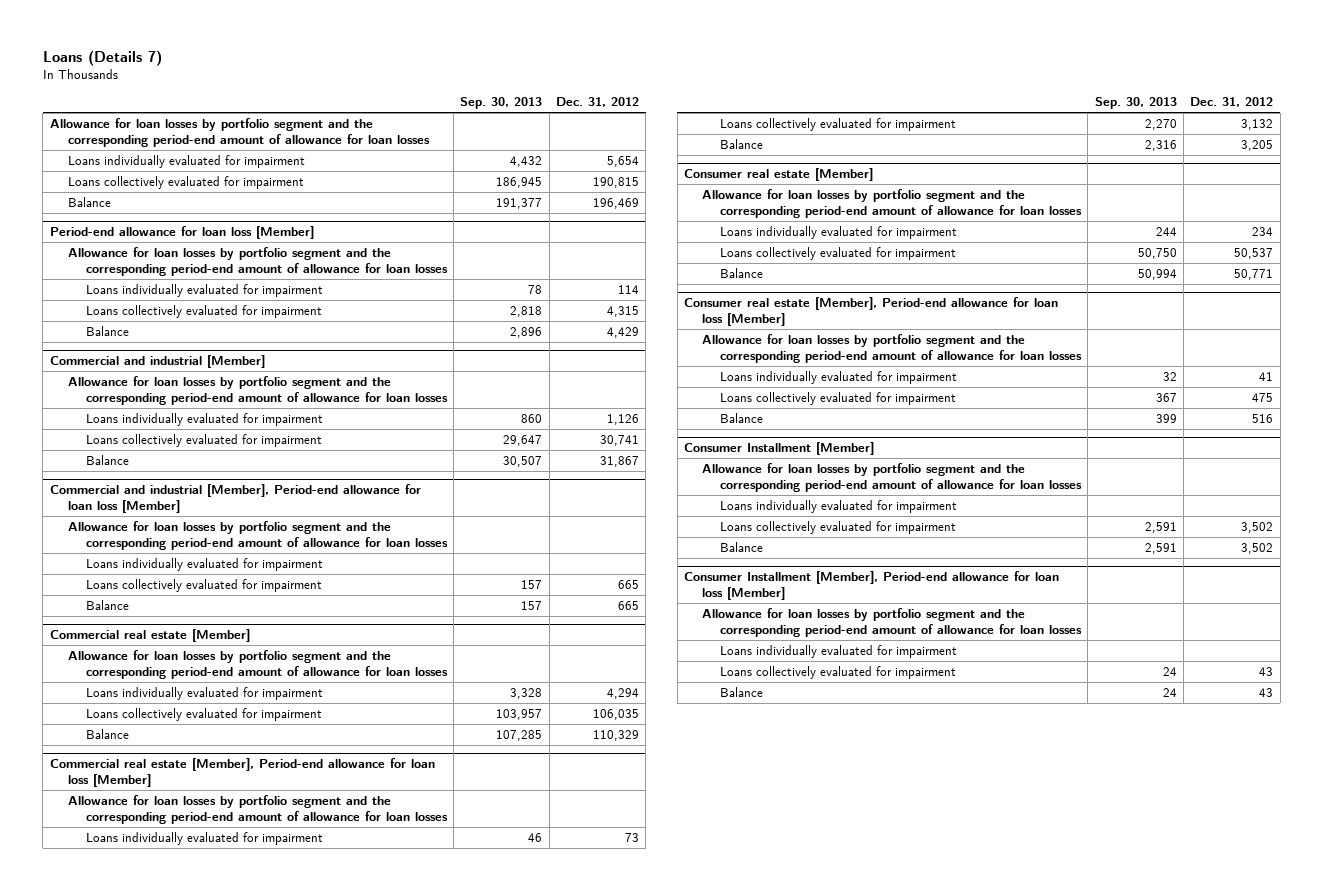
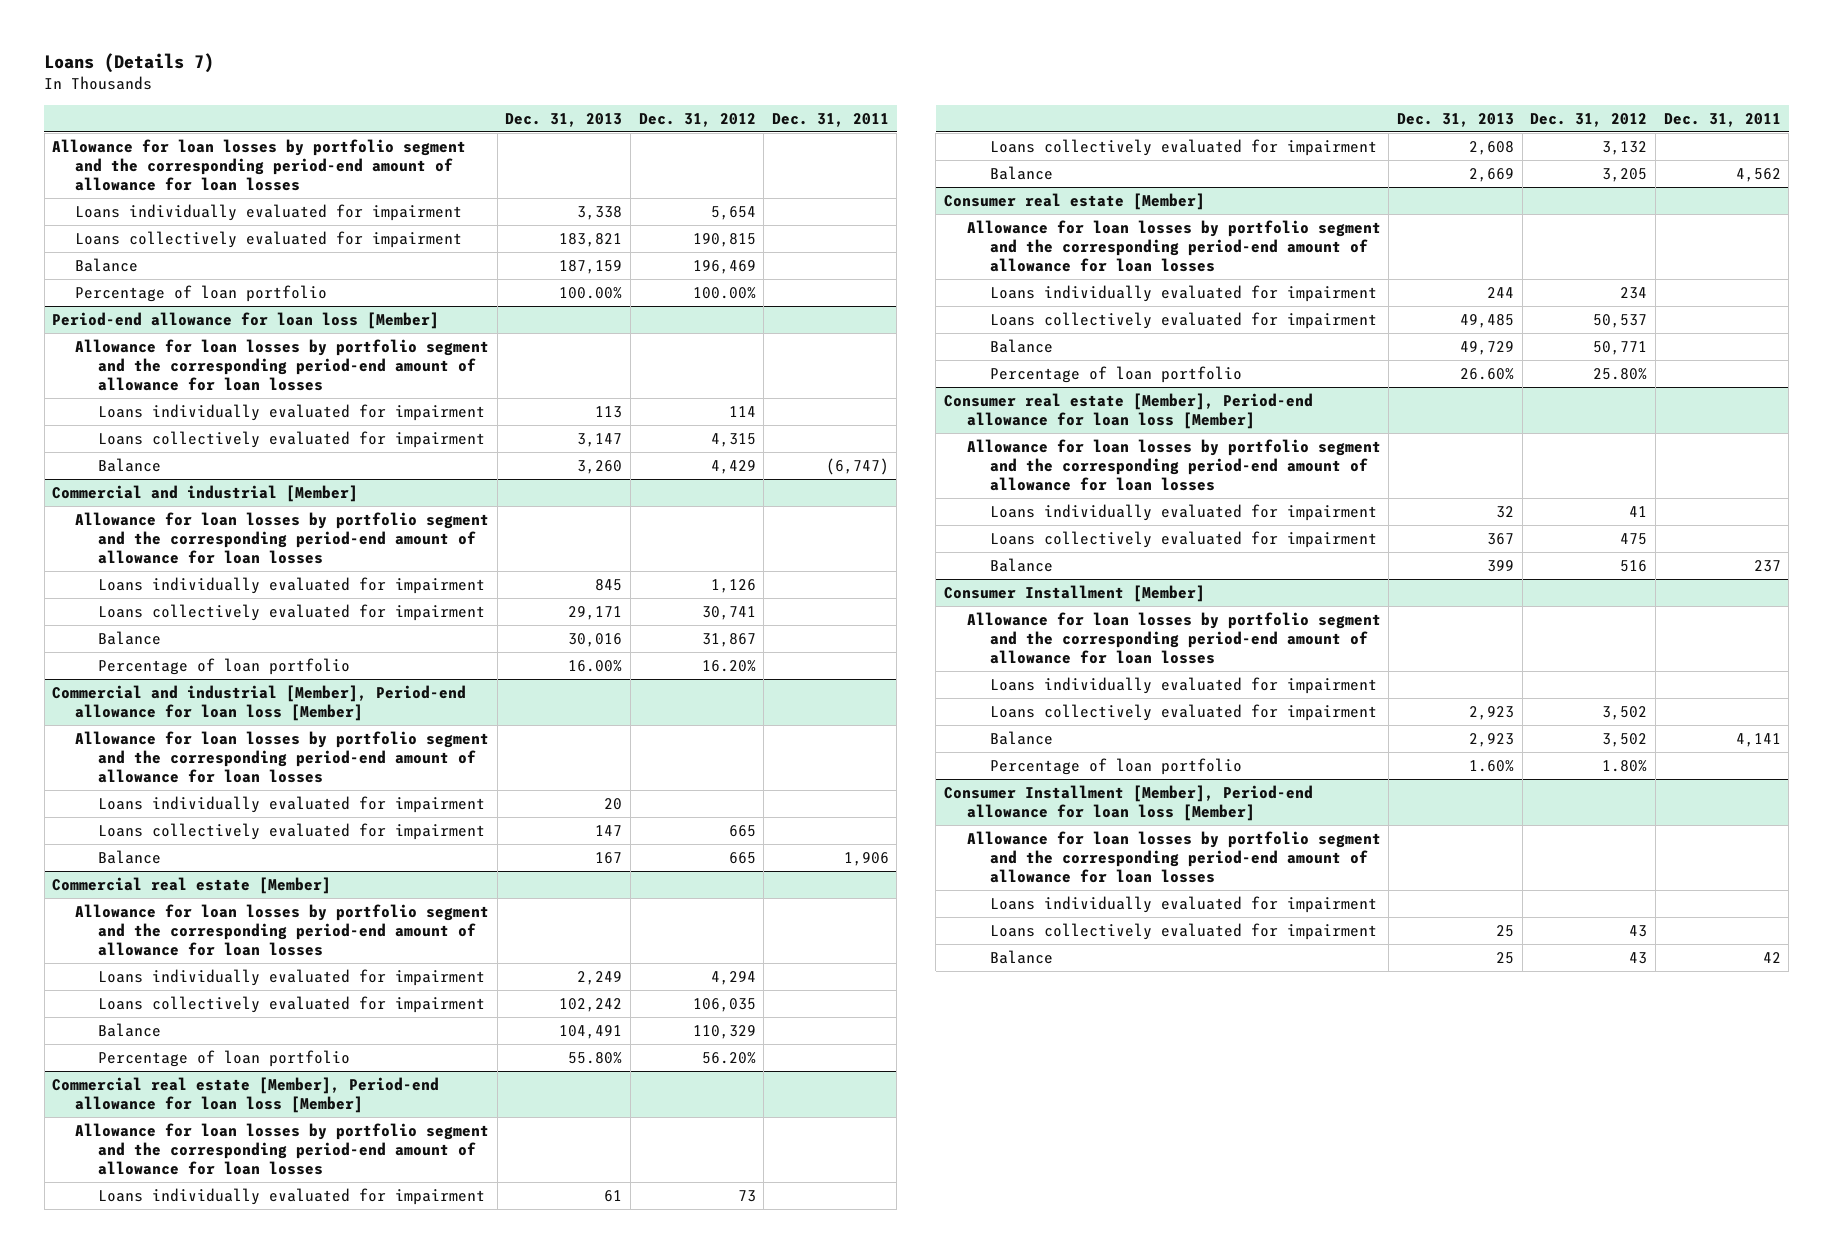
- | Sep. 30, 2013 | Dec. 31, 2012
+ | Dec. 31, 2013 | Dec. 31, 2012 | Dec. 31, 2011
+ Percentage of loan portfolio | 100.00% | 100.00% |
@ Commercial and industrial [Member]
+ Percentage of loan portfolio | 16.00% | 16.20% |
@ Commercial real estate [Member]
+ Percentage of loan portfolio | 55.80% | 56.20% |
@ Consumer real estate [Member]
+ Percentage of loan portfolio | 26.60% | 25.80% |
@ Consumer Installment [Member]
+ Percentage of loan portfolio | 1.60% | 1.80% |

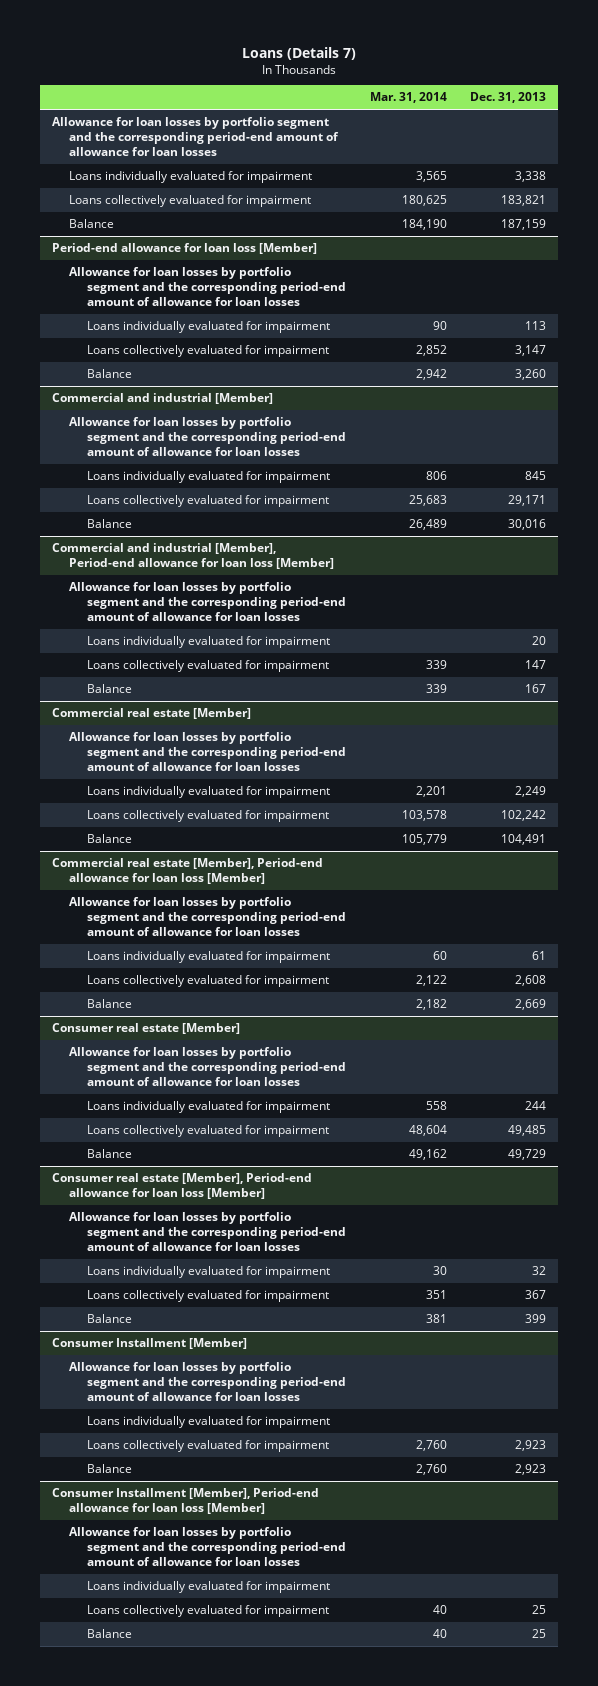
- | Dec. 31, 2013 | Dec. 31, 2012 | Dec. 31, 2011
+ | Mar. 31, 2014 | Dec. 31, 2013
- Percentage of loan portfolio | 100.00% | 100.00% |
@ Commercial and industrial [Member]
- Percentage of loan portfolio | 16.00% | 16.20% |
@ Commercial real estate [Member]
- Percentage of loan portfolio | 55.80% | 56.20% |
@ Consumer real estate [Member]
- Percentage of loan portfolio | 26.60% | 25.80% |
@ Consumer Installment [Member]
- Percentage of loan portfolio | 1.60% | 1.80% |

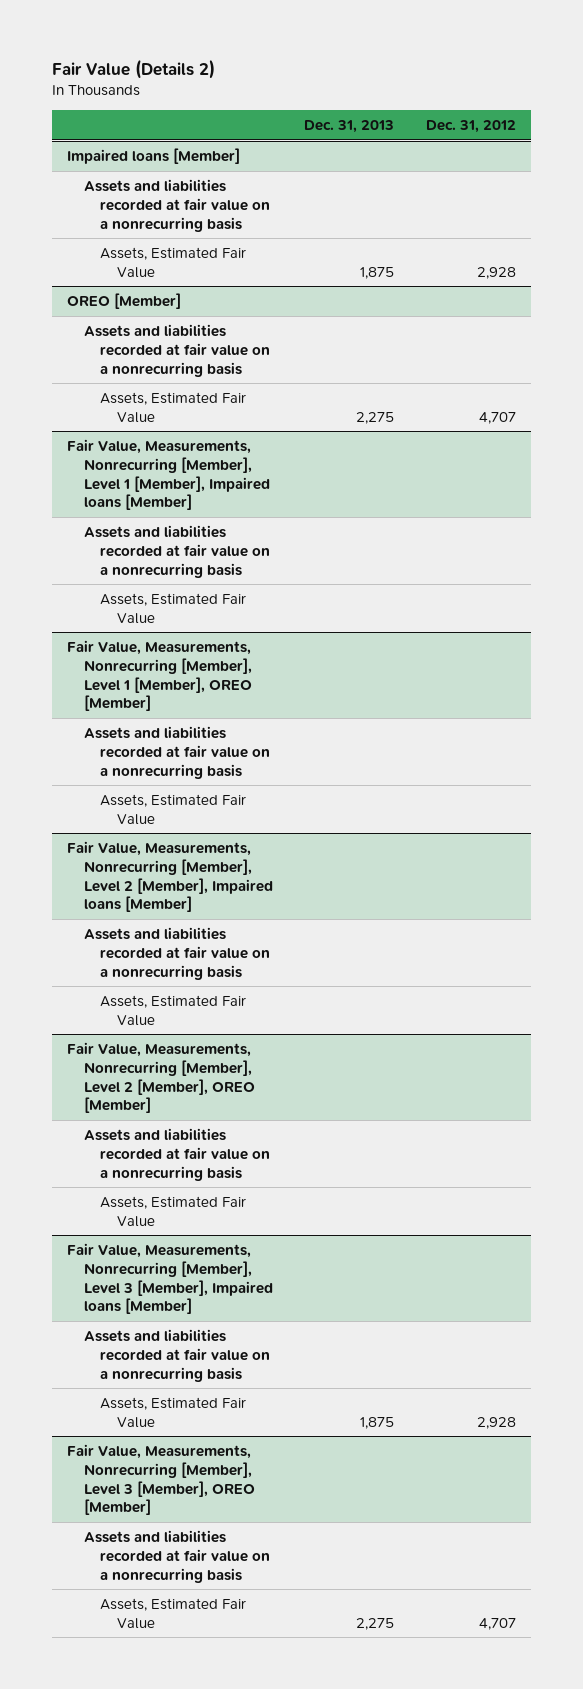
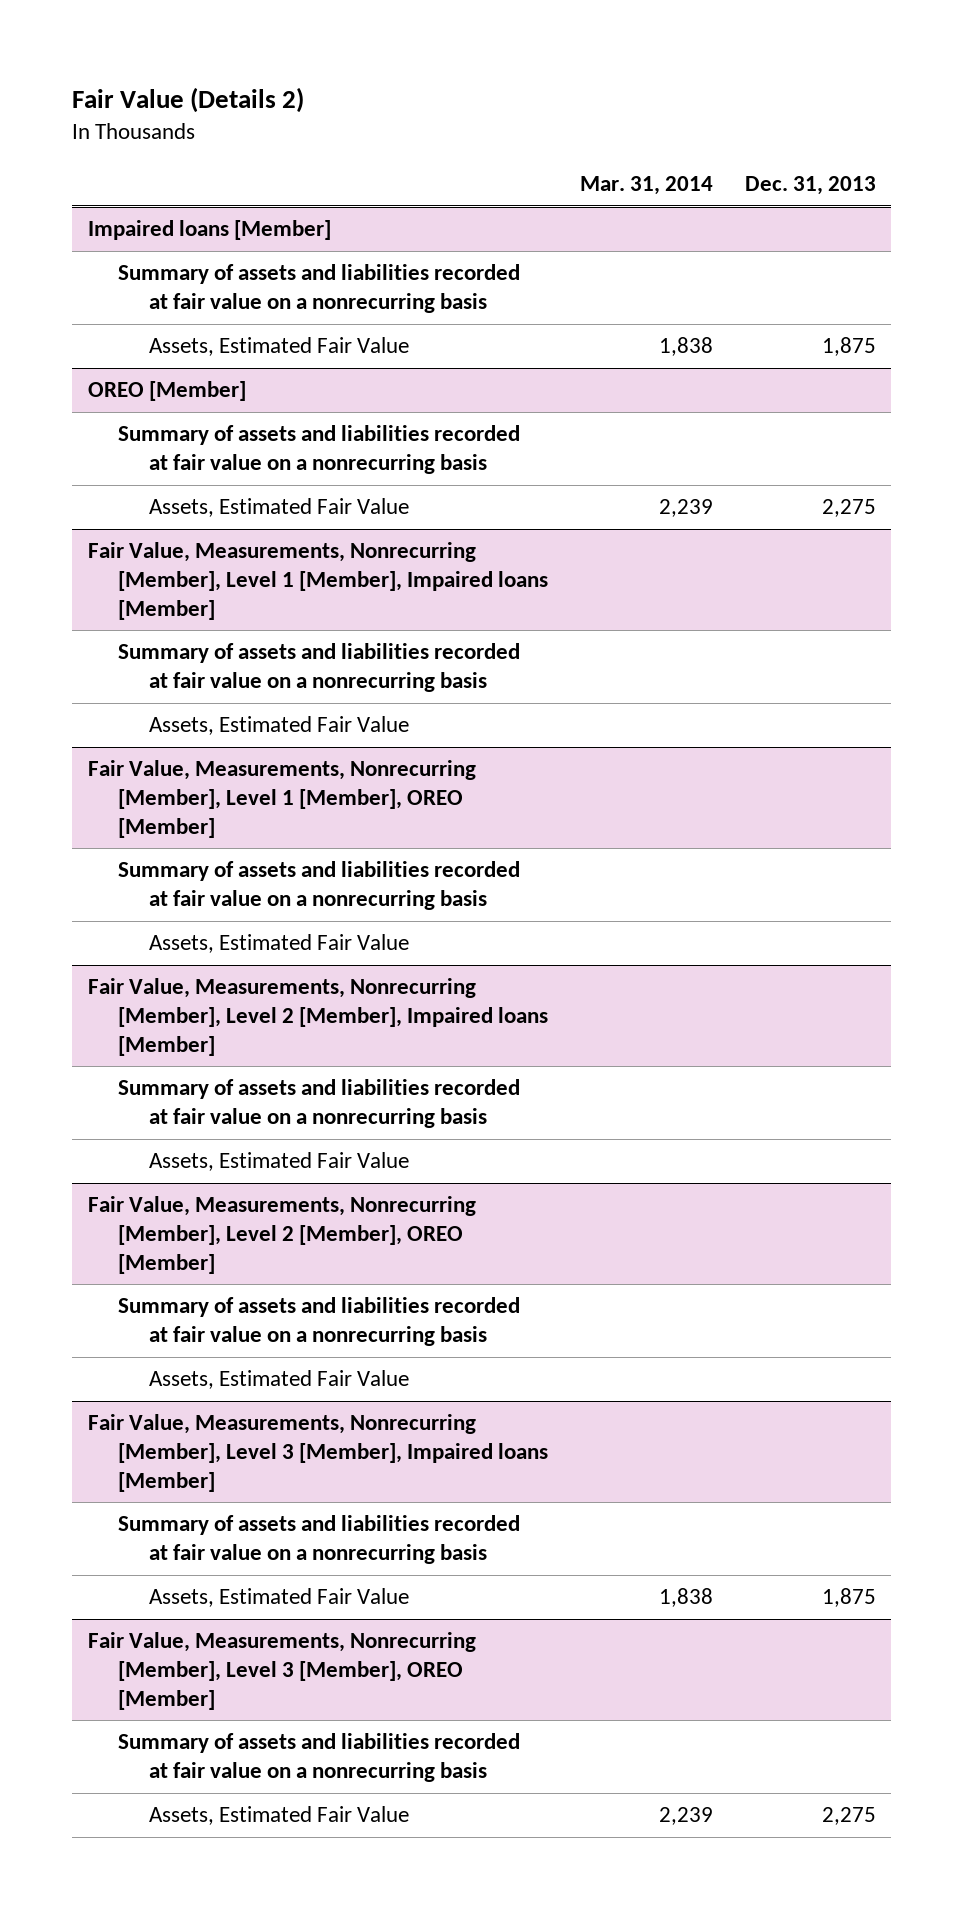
- | Dec. 31, 2013 | Dec. 31, 2012
+ | Mar. 31, 2014 | Dec. 31, 2013
@ Impaired loans [Member]
- Assets and liabilities recorded at fair value on a nonrecurring basis
+ Summary of assets and liabilities recorded at fair value on a nonrecurring basis
@ OREO [Member]
- Assets and liabilities recorded at fair value on a nonrecurring basis
+ Summary of assets and liabilities recorded at fair value on a nonrecurring basis
@ Fair Value, Measurements, Nonrecurring [Member], Level 1 [Member], Impaired loans [Member]
- Assets and liabilities recorded at fair value on a nonrecurring basis
+ Summary of assets and liabilities recorded at fair value on a nonrecurring basis
@ Fair Value, Measurements, Nonrecurring [Member], Level 1 [Member], OREO [Member]
- Assets and liabilities recorded at fair value on a nonrecurring basis
+ Summary of assets and liabilities recorded at fair value on a nonrecurring basis
@ Fair Value, Measurements, Nonrecurring [Member], Level 2 [Member], Impaired loans [Member]
- Assets and liabilities recorded at fair value on a nonrecurring basis
+ Summary of assets and liabilities recorded at fair value on a nonrecurring basis
@ Fair Value, Measurements, Nonrecurring [Member], Level 2 [Member], OREO [Member]
- Assets and liabilities recorded at fair value on a nonrecurring basis
+ Summary of assets and liabilities recorded at fair value on a nonrecurring basis
@ Fair Value, Measurements, Nonrecurring [Member], Level 3 [Member], Impaired loans [Member]
- Assets and liabilities recorded at fair value on a nonrecurring basis
+ Summary of assets and liabilities recorded at fair value on a nonrecurring basis
@ Fair Value, Measurements, Nonrecurring [Member], Level 3 [Member], OREO [Member]
- Assets and liabilities recorded at fair value on a nonrecurring basis
+ Summary of assets and liabilities recorded at fair value on a nonrecurring basis

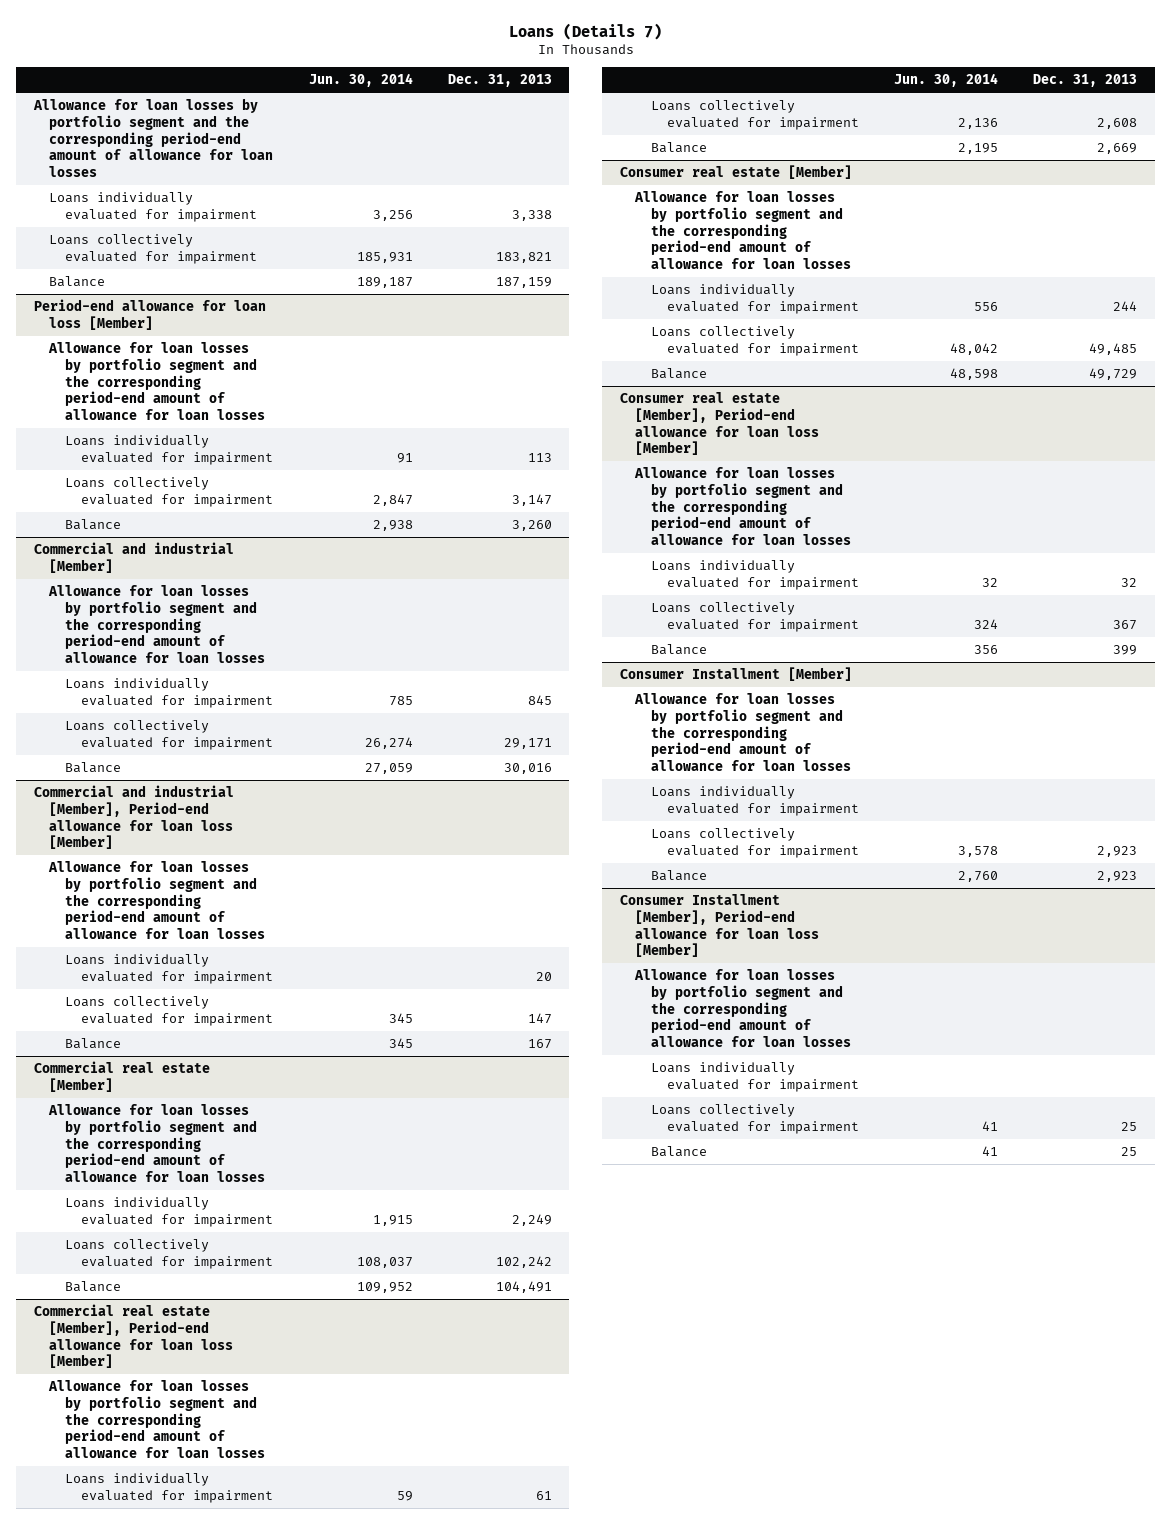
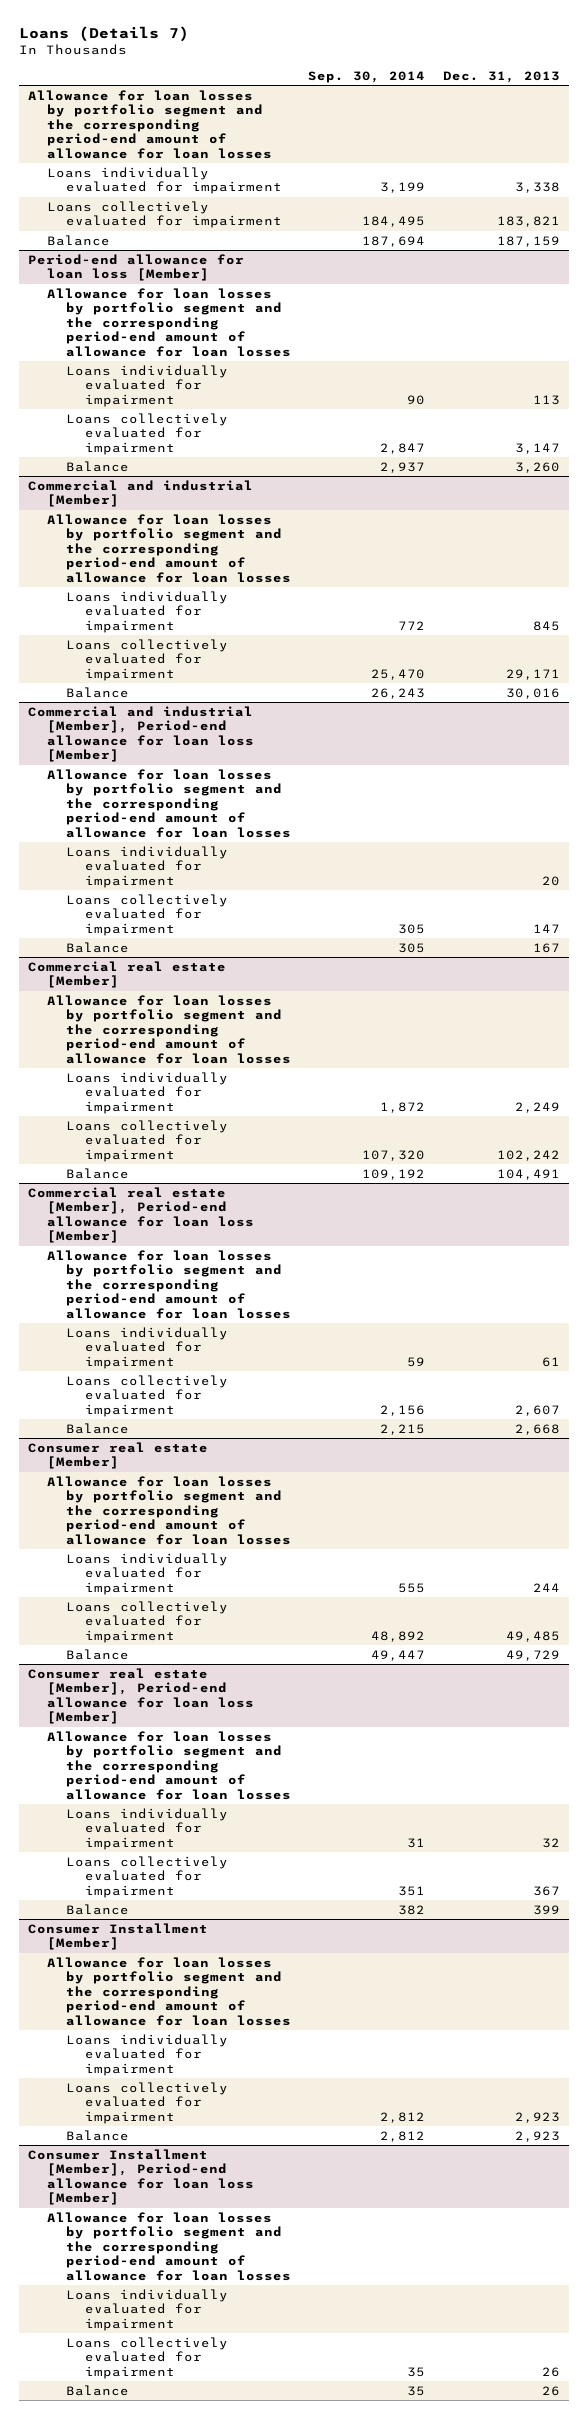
- | Jun. 30, 2014 | Dec. 31, 2013
+ | Sep. 30, 2014 | Dec. 31, 2013
@ Commercial real estate [Member], Period-end allowance for loan loss [Member]
- Loans collectively evaluated for impairment | 2,136 | 2,608
- Balance | 2,195 | 2,669
+ Loans collectively evaluated for impairment | 2,156 | 2,607
+ Balance | 2,215 | 2,668
@ Consumer Installment [Member], Period-end allowance for loan loss [Member]
- Loans collectively evaluated for impairment | 41 | 25
- Balance | 41 | 25
+ Loans collectively evaluated for impairment | 35 | 26
+ Balance | 35 | 26

